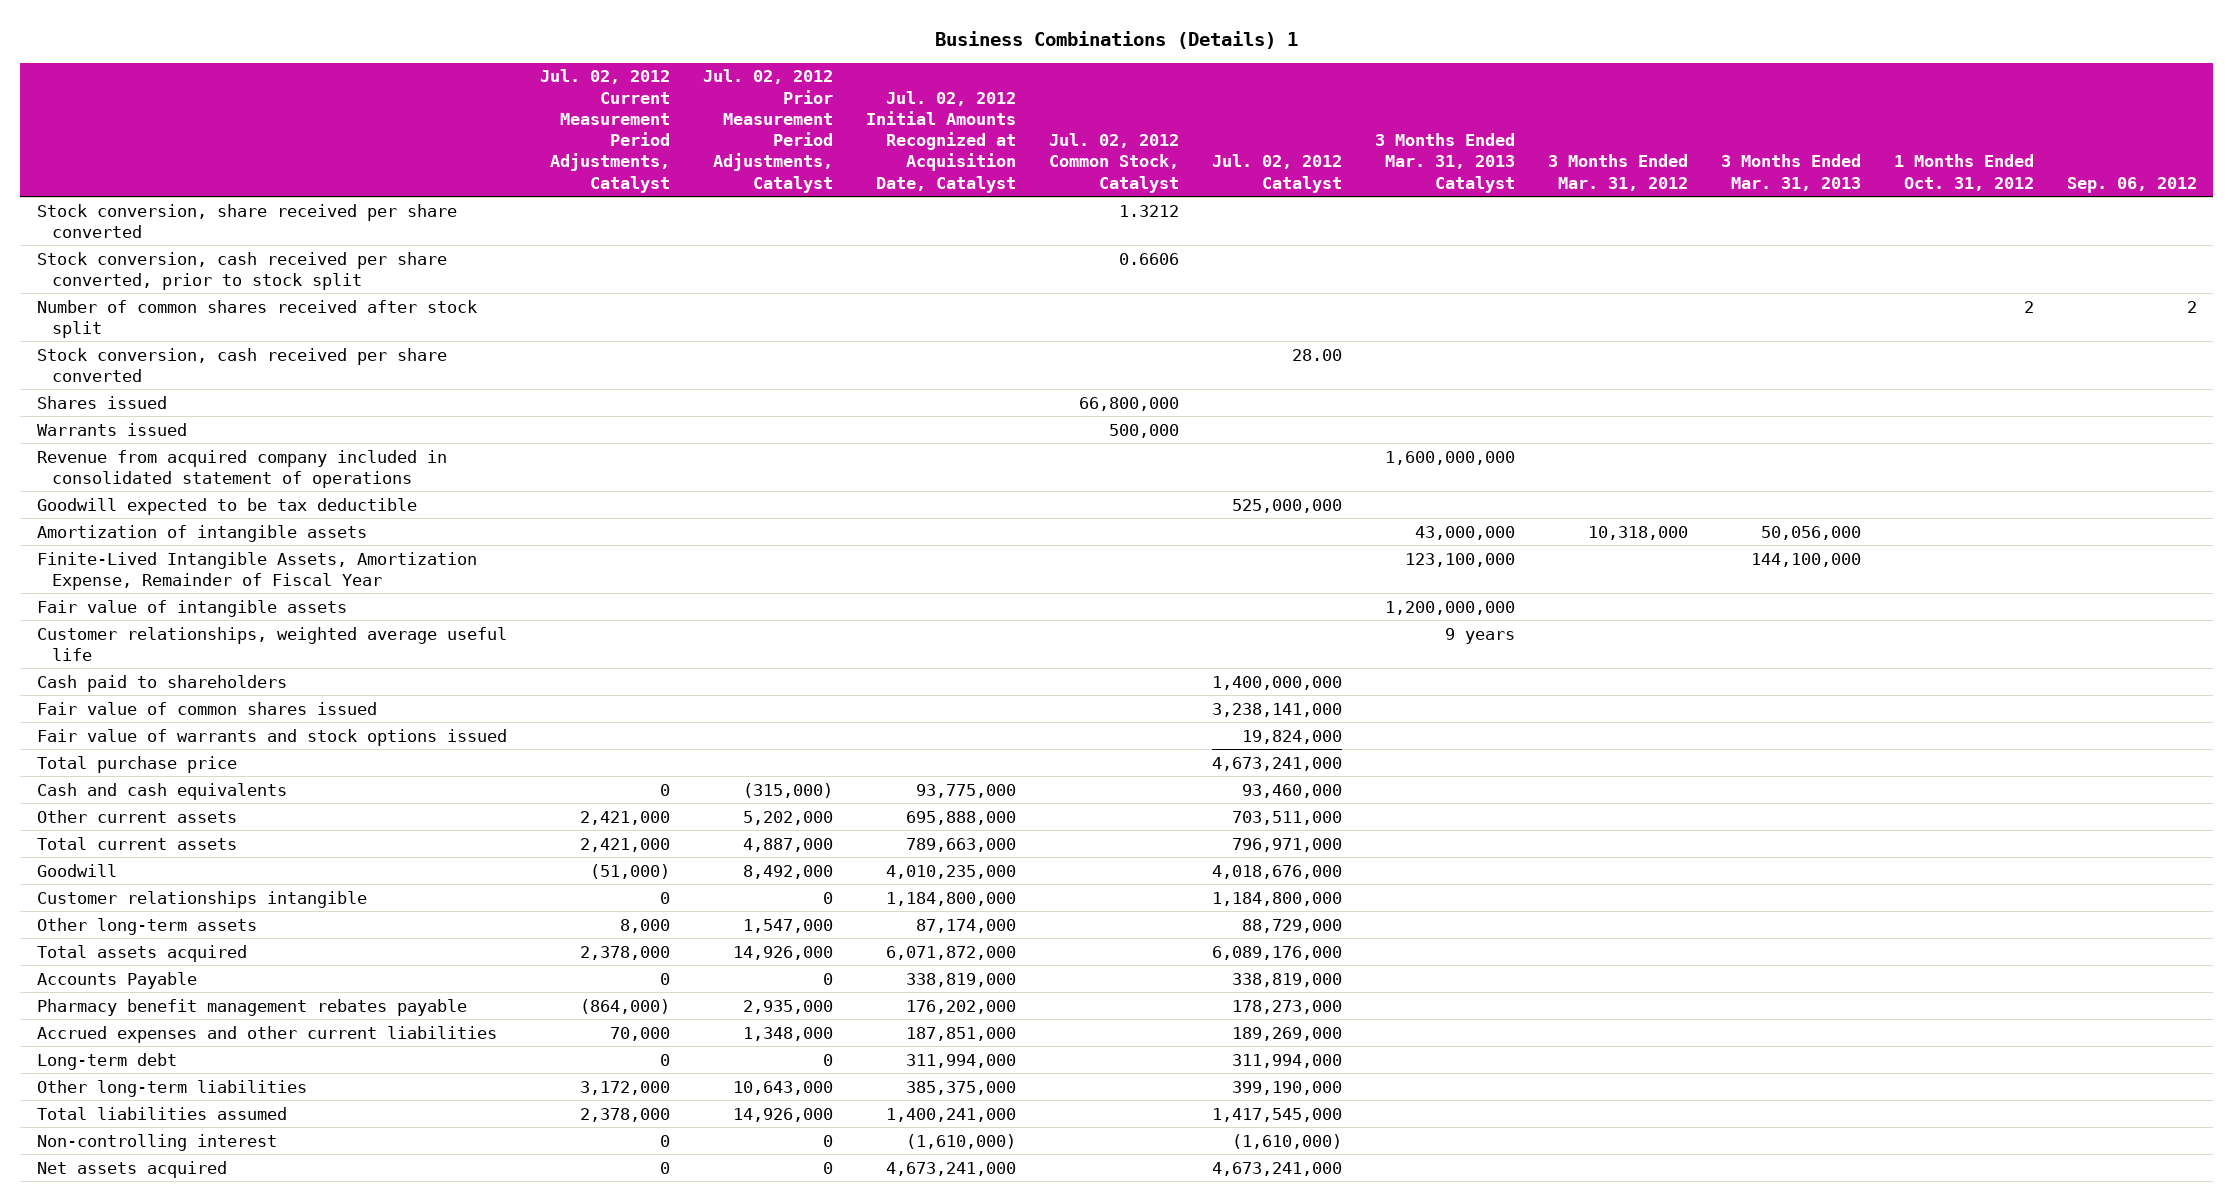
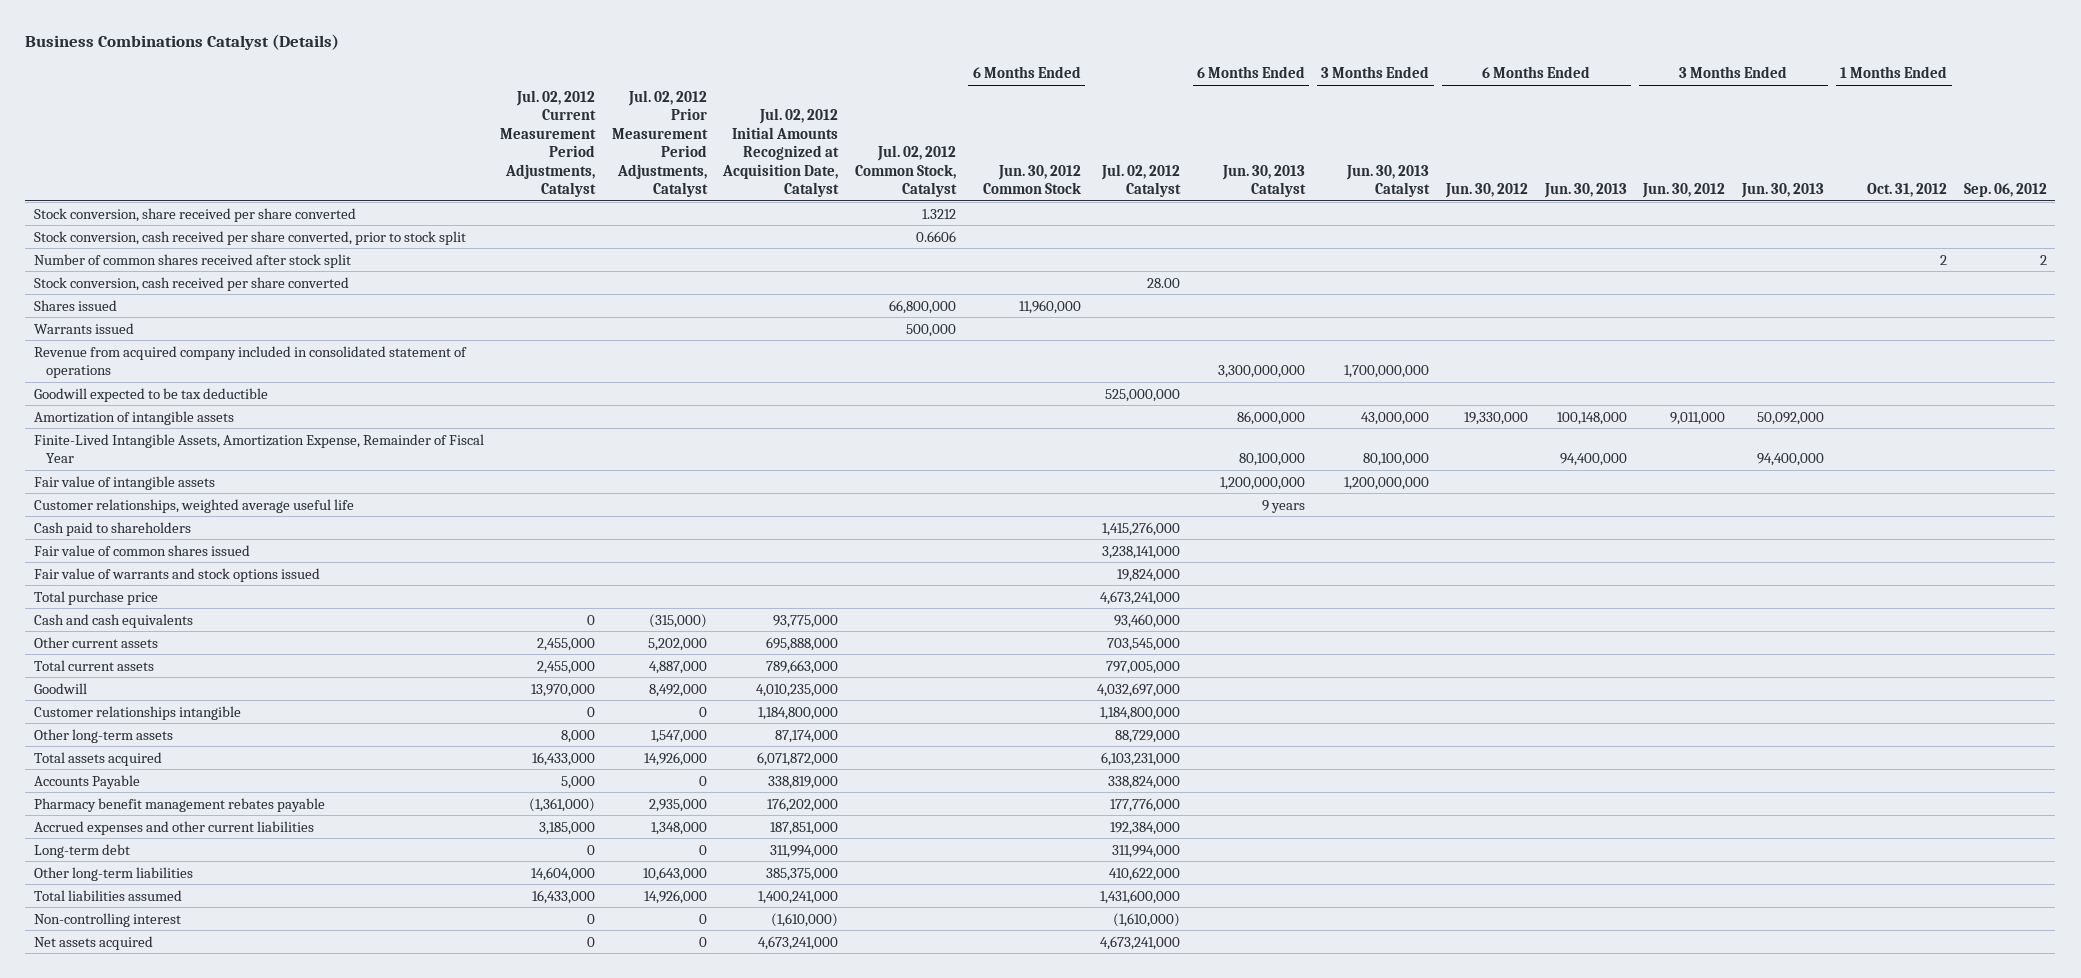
- Business Combinations (Details) 1
+ Business Combinations Catalyst (Details)
- | Jul. 02, 2012 Current Measurement Period Adjustments, Catalyst | Jul. 02, 2012 Prior Measurement Period Adjustments, Catalyst | Jul. 02, 2012 Initial Amounts Recognized at Acquisition Date, Catalyst | Jul. 02, 2012 Common Stock, Catalyst | Jul. 02, 2012 Catalyst | 3 Months Ended Mar. 31, 2013 Catalyst | 3 Months Ended Mar. 31, 2012 | 3 Months Ended Mar. 31, 2013 | 1 Months Ended Oct. 31, 2012 | Sep. 06, 2012
+ | Jul. 02, 2012 Current Measurement Period Adjustments, Catalyst | Jul. 02, 2012 Prior Measurement Period Adjustments, Catalyst | Jul. 02, 2012 Initial Amounts Recognized at Acquisition Date, Catalyst | Jul. 02, 2012 Common Stock, Catalyst | 6 Months Ended Jun. 30, 2012 Common Stock | Jul. 02, 2012 Catalyst | 6 Months Ended Jun. 30, 2013 Catalyst | 3 Months Ended Jun. 30, 2013 Catalyst | 6 Months Ended Jun. 30, 2012 | 6 Months Ended Jun. 30, 2013 | 3 Months Ended Jun. 30, 2012 | 3 Months Ended Jun. 30, 2013 | 1 Months Ended Oct. 31, 2012 | Sep. 06, 2012
- Cash paid to shareholders | | | | | 1,400,000,000 | | | | |
+ Cash paid to shareholders | | | | | | 1,415,276,000 | | | | | | | |
- Other current assets | 2,421,000 | 5,202,000 | 695,888,000 | | 703,511,000 | | | | |
- Total current assets | 2,421,000 | 4,887,000 | 789,663,000 | | 796,971,000 | | | | |
- Goodwill | (51,000) | 8,492,000 | 4,010,235,000 | | 4,018,676,000 | | | | |
+ Other current assets | 2,455,000 | 5,202,000 | 695,888,000 | | | 703,545,000 | | | | | | | |
+ Total current assets | 2,455,000 | 4,887,000 | 789,663,000 | | | 797,005,000 | | | | | | | |
+ Goodwill | 13,970,000 | 8,492,000 | 4,010,235,000 | | | 4,032,697,000 | | | | | | | |
- Total assets acquired | 2,378,000 | 14,926,000 | 6,071,872,000 | | 6,089,176,000 | | | | |
- Accounts Payable | 0 | 0 | 338,819,000 | | 338,819,000 | | | | |
- Pharmacy benefit management rebates payable | (864,000) | 2,935,000 | 176,202,000 | | 178,273,000 | | | | |
- Accrued expenses and other current liabilities | 70,000 | 1,348,000 | 187,851,000 | | 189,269,000 | | | | |
+ Total assets acquired | 16,433,000 | 14,926,000 | 6,071,872,000 | | | 6,103,231,000 | | | | | | | |
+ Accounts Payable | 5,000 | 0 | 338,819,000 | | | 338,824,000 | | | | | | | |
+ Pharmacy benefit management rebates payable | (1,361,000) | 2,935,000 | 176,202,000 | | | 177,776,000 | | | | | | | |
+ Accrued expenses and other current liabilities | 3,185,000 | 1,348,000 | 187,851,000 | | | 192,384,000 | | | | | | | |
- Other long-term liabilities | 3,172,000 | 10,643,000 | 385,375,000 | | 399,190,000 | | | | |
- Total liabilities assumed | 2,378,000 | 14,926,000 | 1,400,241,000 | | 1,417,545,000 | | | | |
+ Other long-term liabilities | 14,604,000 | 10,643,000 | 385,375,000 | | | 410,622,000 | | | | | | | |
+ Total liabilities assumed | 16,433,000 | 14,926,000 | 1,400,241,000 | | | 1,431,600,000 | | | | | | | |

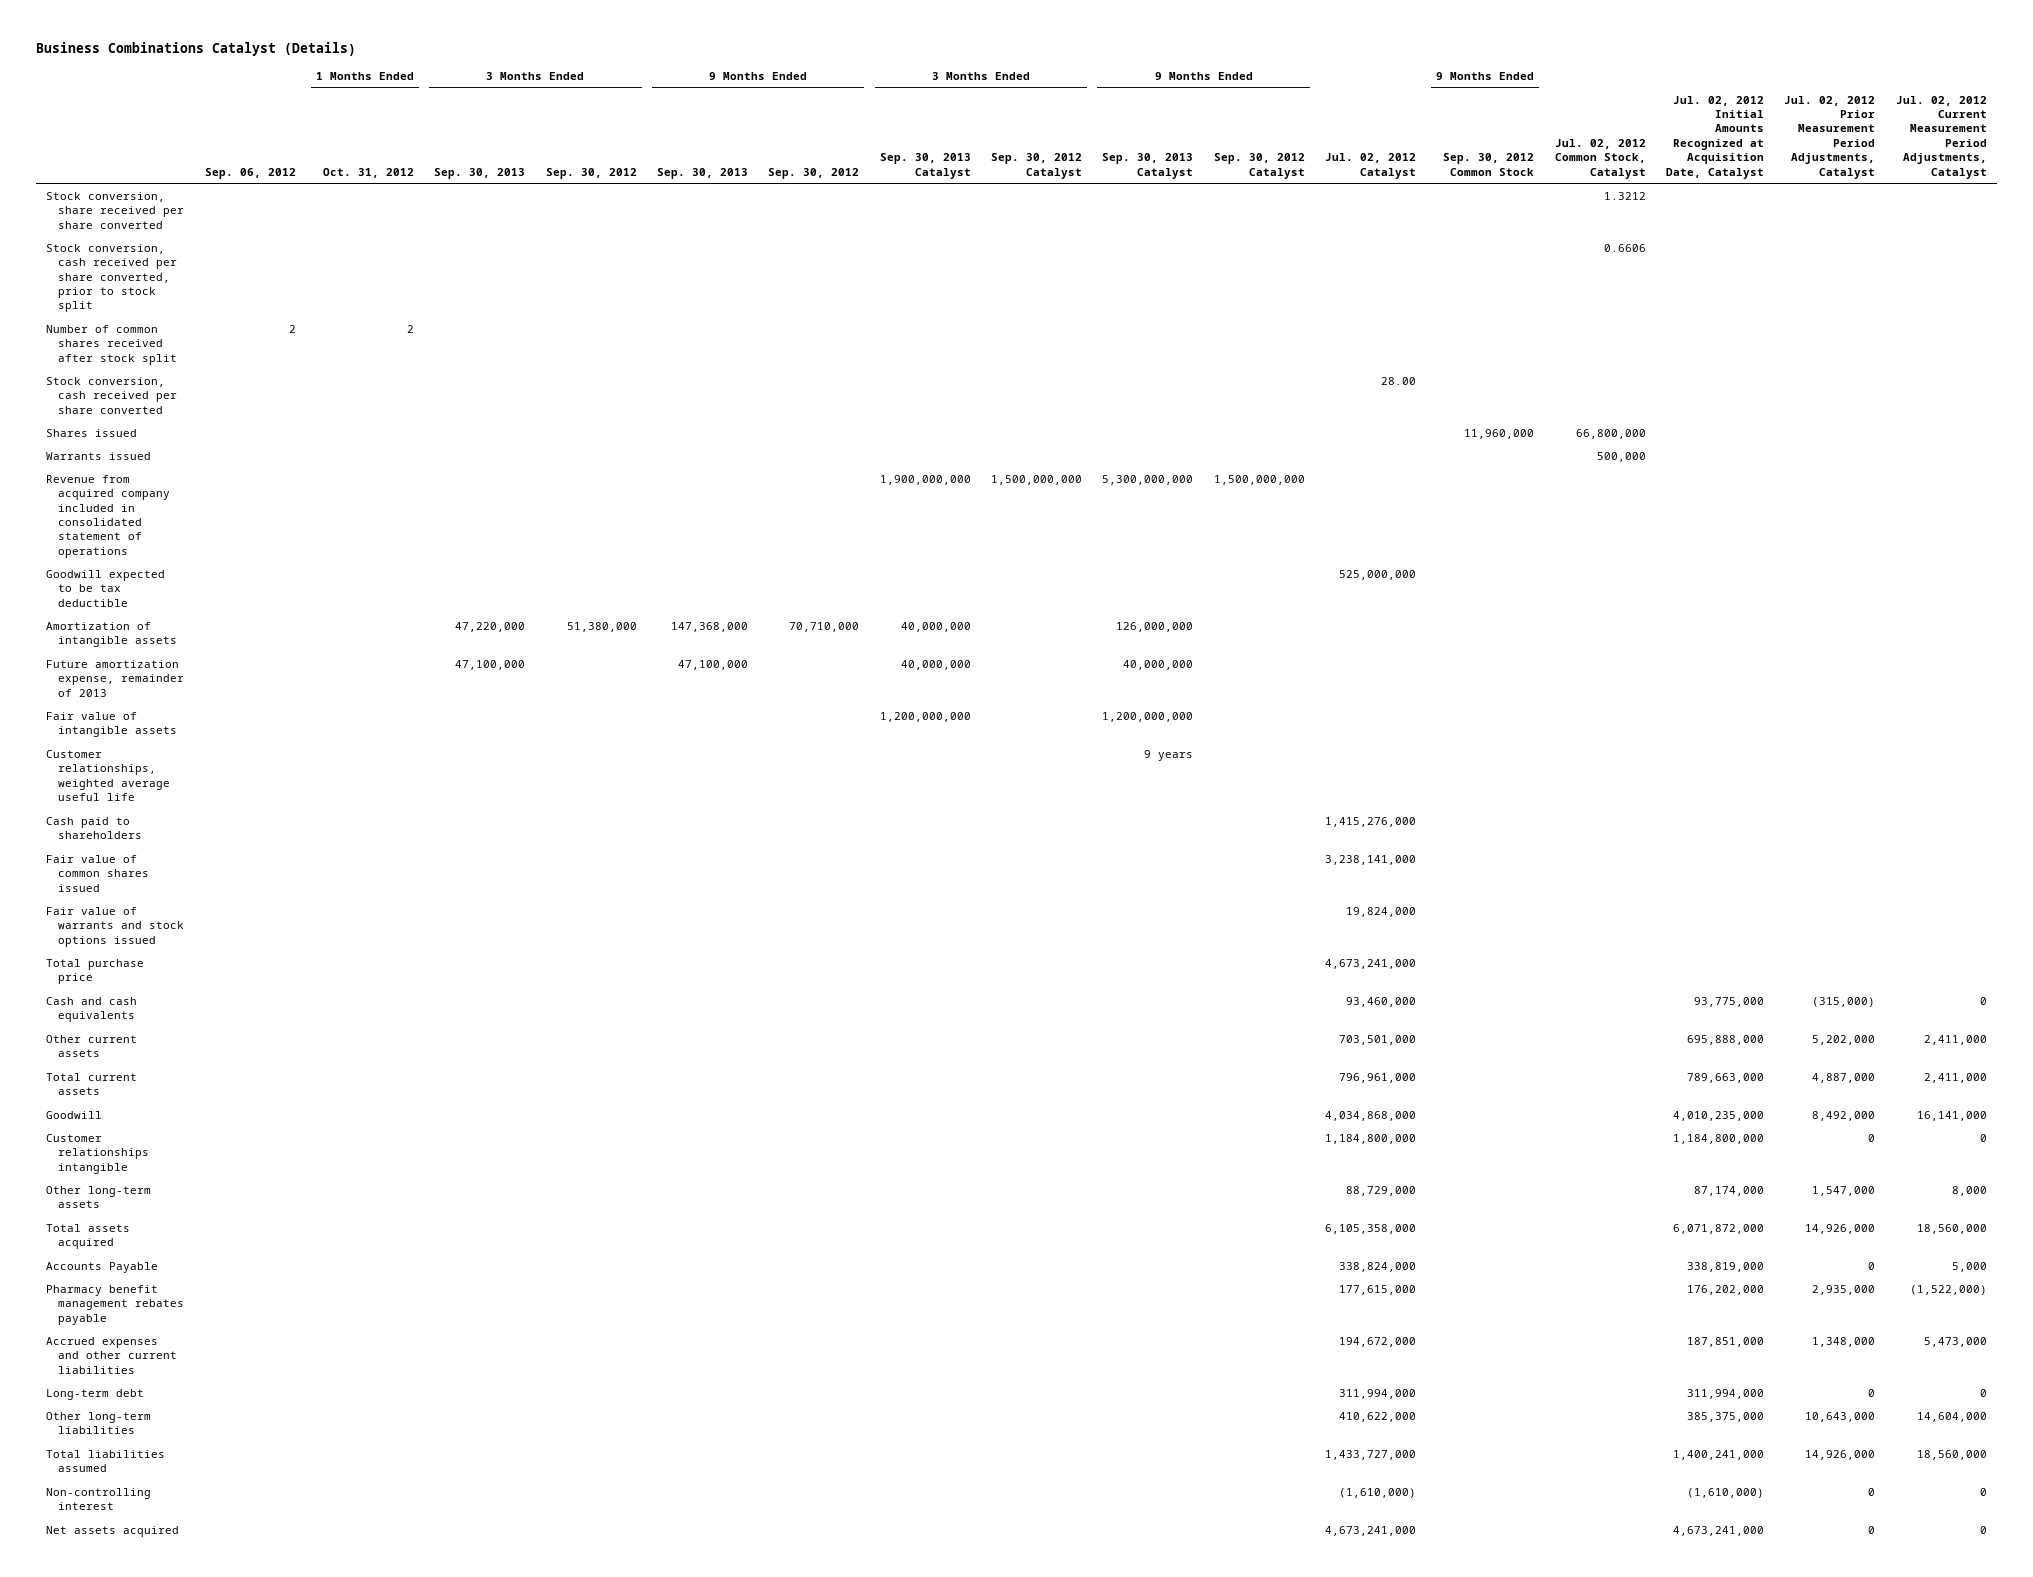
- | Jul. 02, 2012 Current Measurement Period Adjustments, Catalyst | Jul. 02, 2012 Prior Measurement Period Adjustments, Catalyst | Jul. 02, 2012 Initial Amounts Recognized at Acquisition Date, Catalyst | Jul. 02, 2012 Common Stock, Catalyst | 6 Months Ended Jun. 30, 2012 Common Stock | Jul. 02, 2012 Catalyst | 6 Months Ended Jun. 30, 2013 Catalyst | 3 Months Ended Jun. 30, 2013 Catalyst | 6 Months Ended Jun. 30, 2012 | 6 Months Ended Jun. 30, 2013 | 3 Months Ended Jun. 30, 2012 | 3 Months Ended Jun. 30, 2013 | 1 Months Ended Oct. 31, 2012 | Sep. 06, 2012
+ | Sep. 06, 2012 | 1 Months Ended Oct. 31, 2012 | 3 Months Ended Sep. 30, 2013 | 3 Months Ended Sep. 30, 2012 | 9 Months Ended Sep. 30, 2013 | 9 Months Ended Sep. 30, 2012 | 3 Months Ended Sep. 30, 2013 Catalyst | 3 Months Ended Sep. 30, 2012 Catalyst | 9 Months Ended Sep. 30, 2013 Catalyst | 9 Months Ended Sep. 30, 2012 Catalyst | Jul. 02, 2012 Catalyst | 9 Months Ended Sep. 30, 2012 Common Stock | Jul. 02, 2012 Common Stock, Catalyst | Jul. 02, 2012 Initial Amounts Recognized at Acquisition Date, Catalyst | Jul. 02, 2012 Prior Measurement Period Adjustments, Catalyst | Jul. 02, 2012 Current Measurement Period Adjustments, Catalyst
- Finite-Lived Intangible Assets, Amortization Expense, Remainder of Fiscal Year | | | | | | | 80,100,000 | 80,100,000 | | 94,400,000 | | 94,400,000 | |
+ Future amortization expense, remainder of 2013 | | | 47,100,000 | | 47,100,000 | | 40,000,000 | | 40,000,000 | | | | | | |
- Other current assets | 2,455,000 | 5,202,000 | 695,888,000 | | | 703,545,000 | | | | | | | |
- Total current assets | 2,455,000 | 4,887,000 | 789,663,000 | | | 797,005,000 | | | | | | | |
- Goodwill | 13,970,000 | 8,492,000 | 4,010,235,000 | | | 4,032,697,000 | | | | | | | |
+ Other current assets | | | | | | | | | | | 703,501,000 | | | 695,888,000 | 5,202,000 | 2,411,000
+ Total current assets | | | | | | | | | | | 796,961,000 | | | 789,663,000 | 4,887,000 | 2,411,000
+ Goodwill | | | | | | | | | | | 4,034,868,000 | | | 4,010,235,000 | 8,492,000 | 16,141,000
- Total assets acquired | 16,433,000 | 14,926,000 | 6,071,872,000 | | | 6,103,231,000 | | | | | | | |
+ Total assets acquired | | | | | | | | | | | 6,105,358,000 | | | 6,071,872,000 | 14,926,000 | 18,560,000
- Pharmacy benefit management rebates payable | (1,361,000) | 2,935,000 | 176,202,000 | | | 177,776,000 | | | | | | | |
- Accrued expenses and other current liabilities | 3,185,000 | 1,348,000 | 187,851,000 | | | 192,384,000 | | | | | | | |
+ Pharmacy benefit management rebates payable | | | | | | | | | | | 177,615,000 | | | 176,202,000 | 2,935,000 | (1,522,000)
+ Accrued expenses and other current liabilities | | | | | | | | | | | 194,672,000 | | | 187,851,000 | 1,348,000 | 5,473,000
- Total liabilities assumed | 16,433,000 | 14,926,000 | 1,400,241,000 | | | 1,431,600,000 | | | | | | | |
+ Total liabilities assumed | | | | | | | | | | | 1,433,727,000 | | | 1,400,241,000 | 14,926,000 | 18,560,000

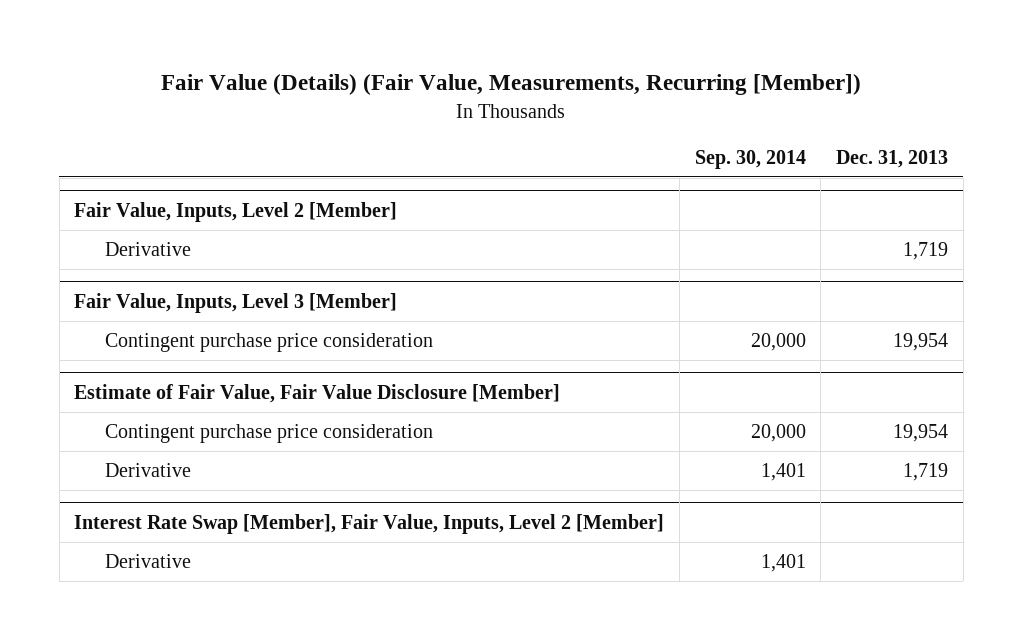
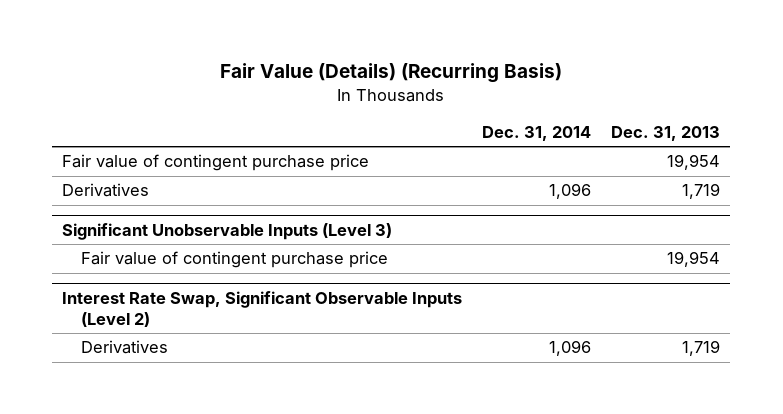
- Fair Value (Details) (Fair Value, Measurements, Recurring [Member])
+ Fair Value (Details) (Recurring Basis)
- | Sep. 30, 2014 | Dec. 31, 2013
+ | Dec. 31, 2014 | Dec. 31, 2013
- Fair Value, Inputs, Level 2 [Member]
- Derivative | | 1,719
- Fair Value, Inputs, Level 3 [Member]
- Contingent purchase price consideration | 20,000 | 19,954
- Estimate of Fair Value, Fair Value Disclosure [Member]
- Contingent purchase price consideration | 20,000 | 19,954
- Derivative | 1,401 | 1,719
- Interest Rate Swap [Member], Fair Value, Inputs, Level 2 [Member]
- Derivative | 1,401 |
+ Fair value of contingent purchase price | | 19,954
+ Derivatives | 1,096 | 1,719
+ Significant Unobservable Inputs (Level 3)
+ Fair value of contingent purchase price | | 19,954
+ Interest Rate Swap, Significant Observable Inputs (Level 2)
+ Derivatives | 1,096 | 1,719

